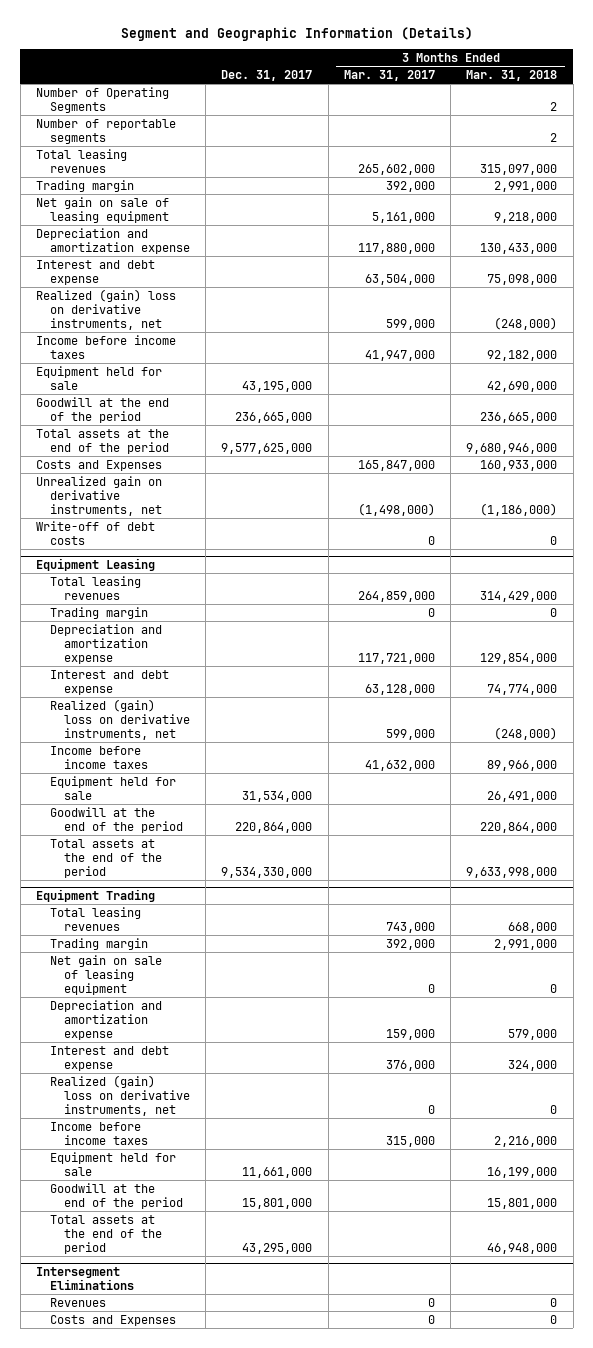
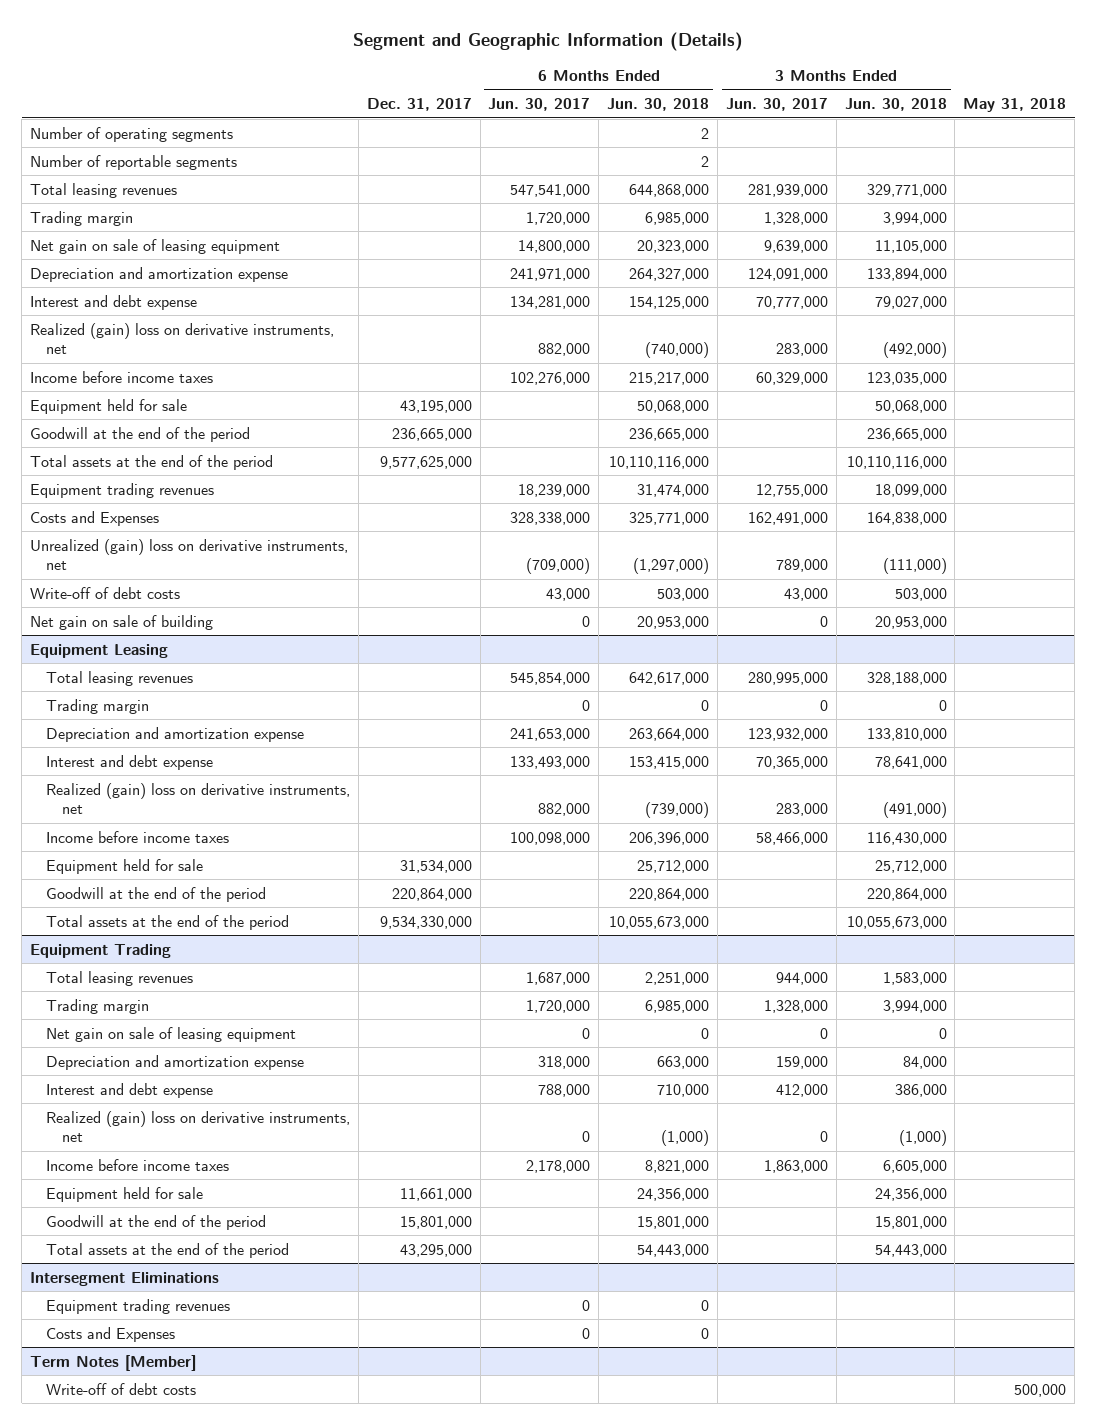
- | Dec. 31, 2017 | 3 Months Ended Mar. 31, 2017 | 3 Months Ended Mar. 31, 2018
+ | Dec. 31, 2017 | 6 Months Ended Jun. 30, 2017 | 6 Months Ended Jun. 30, 2018 | 3 Months Ended Jun. 30, 2017 | 3 Months Ended Jun. 30, 2018 | May 31, 2018
- Number of Operating Segments | | | 2
+ Number of operating segments | | | 2 | | |
+ Equipment trading revenues | | 18,239,000 | 31,474,000 | 12,755,000 | 18,099,000 |
- Unrealized gain on derivative instruments, net | | (1,498,000) | (1,186,000)
+ Unrealized (gain) loss on derivative instruments, net | | (709,000) | (1,297,000) | 789,000 | (111,000) |
+ Net gain on sale of building | | 0 | 20,953,000 | 0 | 20,953,000 |
@ Intersegment Eliminations
- Revenues | | 0 | 0
+ Equipment trading revenues | | 0 | 0 | | |
+ Term Notes [Member]
+ Write-off of debt costs | | | | | | 500,000

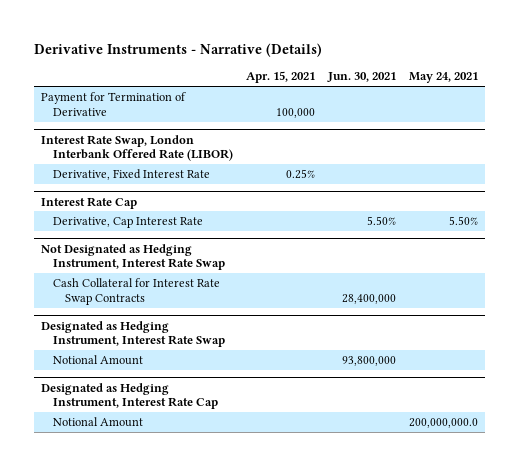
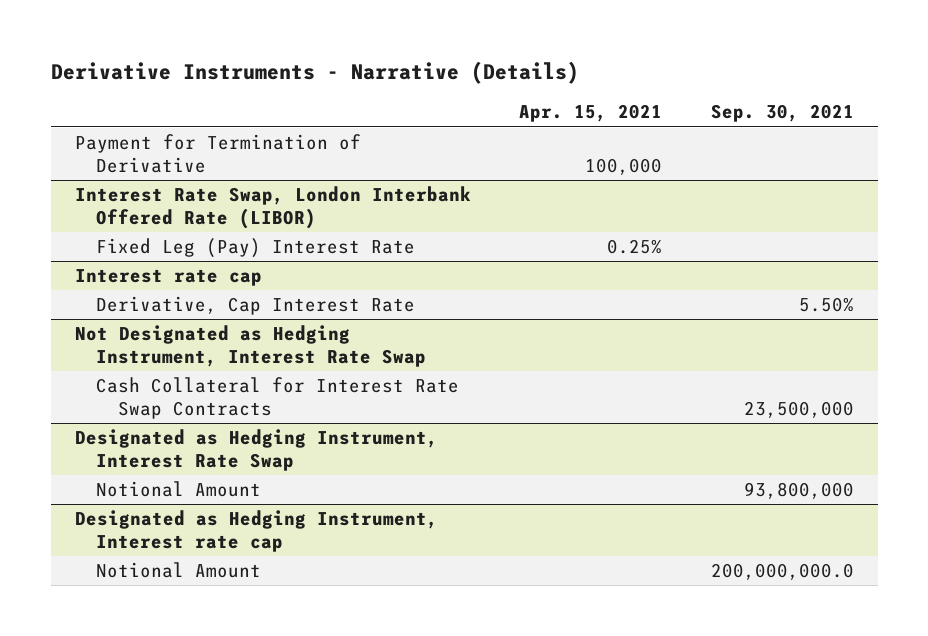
- | Apr. 15, 2021 | Jun. 30, 2021 | May 24, 2021
+ | Apr. 15, 2021 | Sep. 30, 2021
@ Interest Rate Swap, London Interbank Offered Rate (LIBOR)
- Derivative, Fixed Interest Rate | 0.25% | |
- Interest Rate Cap
@ Interest Rate Swap, London Interbank Offered Rate (LIBOR)
+ Fixed Leg (Pay) Interest Rate | 0.25% |
+ Interest rate cap
- Designated as Hedging Instrument, Interest Rate Cap
+ Designated as Hedging Instrument, Interest rate cap

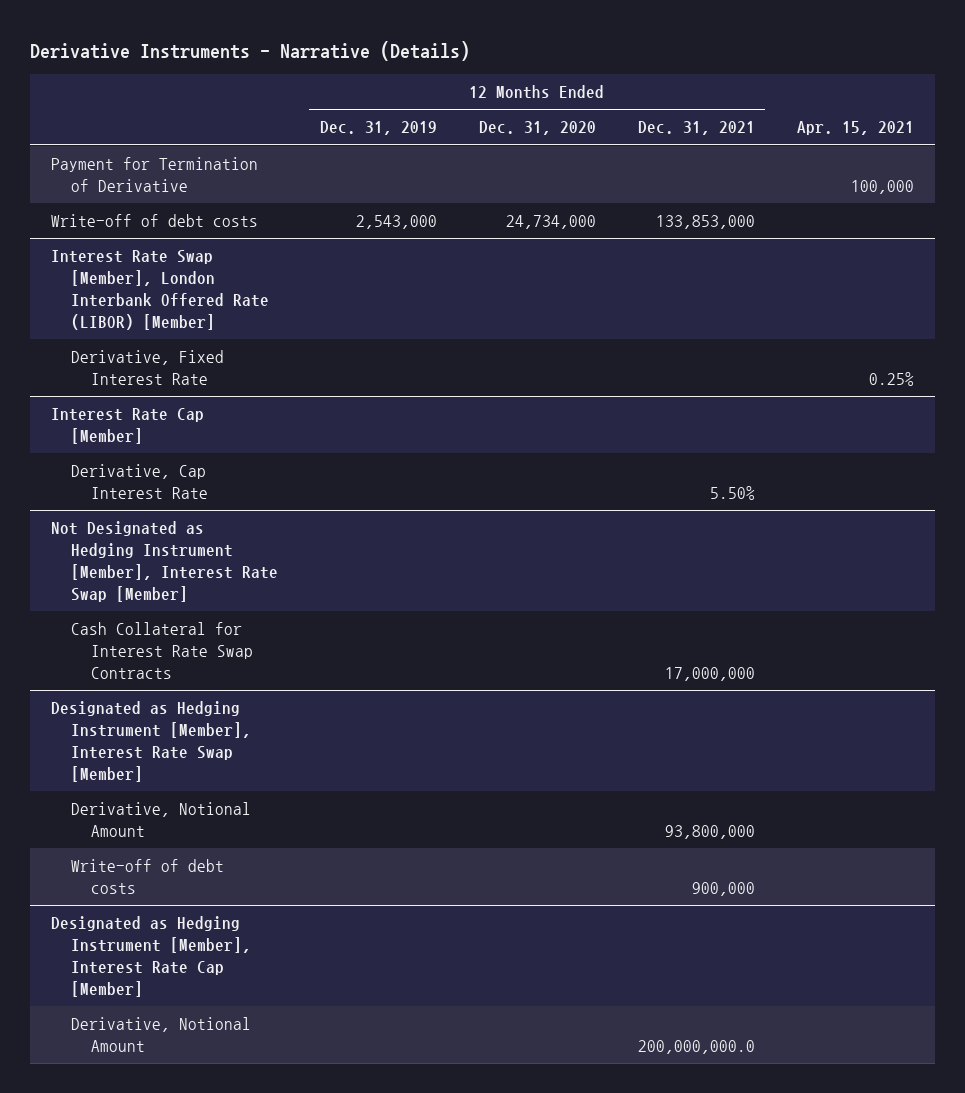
- | Apr. 15, 2021 | Sep. 30, 2021
+ | 12 Months Ended Dec. 31, 2019 | 12 Months Ended Dec. 31, 2020 | 12 Months Ended Dec. 31, 2021 | Apr. 15, 2021
- Interest Rate Swap, London Interbank Offered Rate (LIBOR)
- Fixed Leg (Pay) Interest Rate | 0.25% |
- Interest rate cap
+ Write-off of debt costs | 2,543,000 | 24,734,000 | 133,853,000 |
+ Interest Rate Swap [Member], London Interbank Offered Rate (LIBOR) [Member]
+ Derivative, Fixed Interest Rate | | | | 0.25%
+ Interest Rate Cap [Member]
- Not Designated as Hedging Instrument, Interest Rate Swap
+ Not Designated as Hedging Instrument [Member], Interest Rate Swap [Member]
- Designated as Hedging Instrument, Interest Rate Swap
- Notional Amount | | 93,800,000
- Designated as Hedging Instrument, Interest rate cap
- Notional Amount | | 200,000,000.0
+ Designated as Hedging Instrument [Member], Interest Rate Swap [Member]
+ Derivative, Notional Amount | | | 93,800,000 |
+ Write-off of debt costs | | | 900,000 |
+ Designated as Hedging Instrument [Member], Interest Rate Cap [Member]
+ Derivative, Notional Amount | | | 200,000,000.0 |

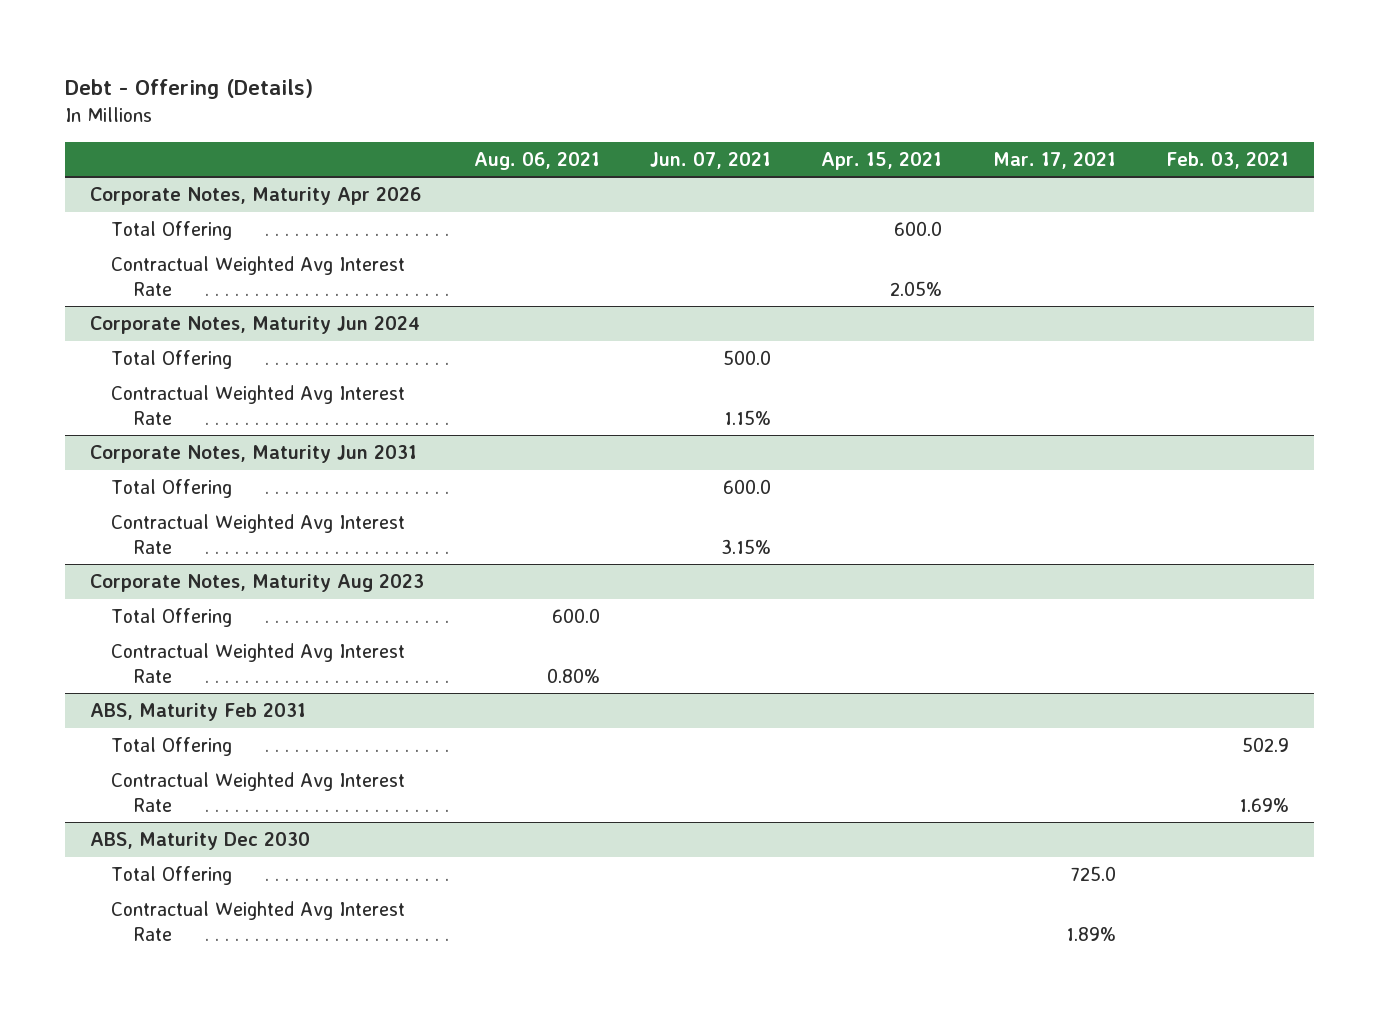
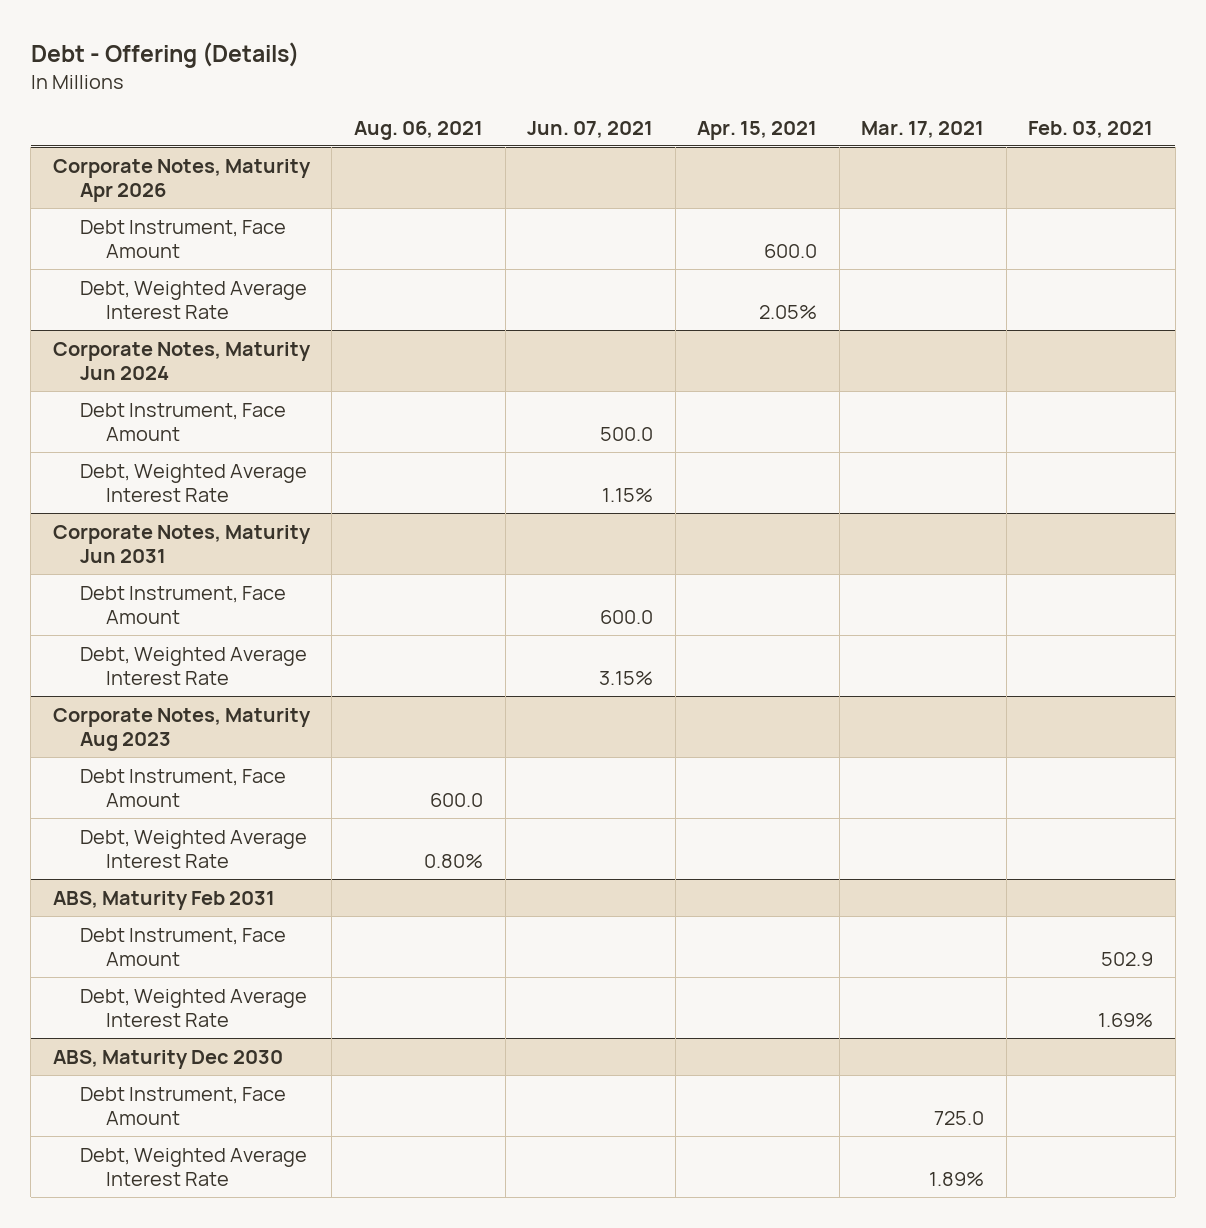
@ Corporate Notes, Maturity Apr 2026
- Total Offering | | | 600.0 | |
- Contractual Weighted Avg Interest Rate | | | 2.05% | |
+ Debt Instrument, Face Amount | | | 600.0 | |
+ Debt, Weighted Average Interest Rate | | | 2.05% | |
@ Corporate Notes, Maturity Jun 2024
- Total Offering | | 500.0 | | |
- Contractual Weighted Avg Interest Rate | | 1.15% | | |
+ Debt Instrument, Face Amount | | 500.0 | | |
+ Debt, Weighted Average Interest Rate | | 1.15% | | |
@ Corporate Notes, Maturity Jun 2031
- Total Offering | | 600.0 | | |
- Contractual Weighted Avg Interest Rate | | 3.15% | | |
+ Debt Instrument, Face Amount | | 600.0 | | |
+ Debt, Weighted Average Interest Rate | | 3.15% | | |
@ Corporate Notes, Maturity Aug 2023
- Total Offering | 600.0 | | | |
- Contractual Weighted Avg Interest Rate | 0.80% | | | |
+ Debt Instrument, Face Amount | 600.0 | | | |
+ Debt, Weighted Average Interest Rate | 0.80% | | | |
@ ABS, Maturity Feb 2031
- Total Offering | | | | | 502.9
- Contractual Weighted Avg Interest Rate | | | | | 1.69%
+ Debt Instrument, Face Amount | | | | | 502.9
+ Debt, Weighted Average Interest Rate | | | | | 1.69%
@ ABS, Maturity Dec 2030
- Total Offering | | | | 725.0 |
- Contractual Weighted Avg Interest Rate | | | | 1.89% |
+ Debt Instrument, Face Amount | | | | 725.0 |
+ Debt, Weighted Average Interest Rate | | | | 1.89% |

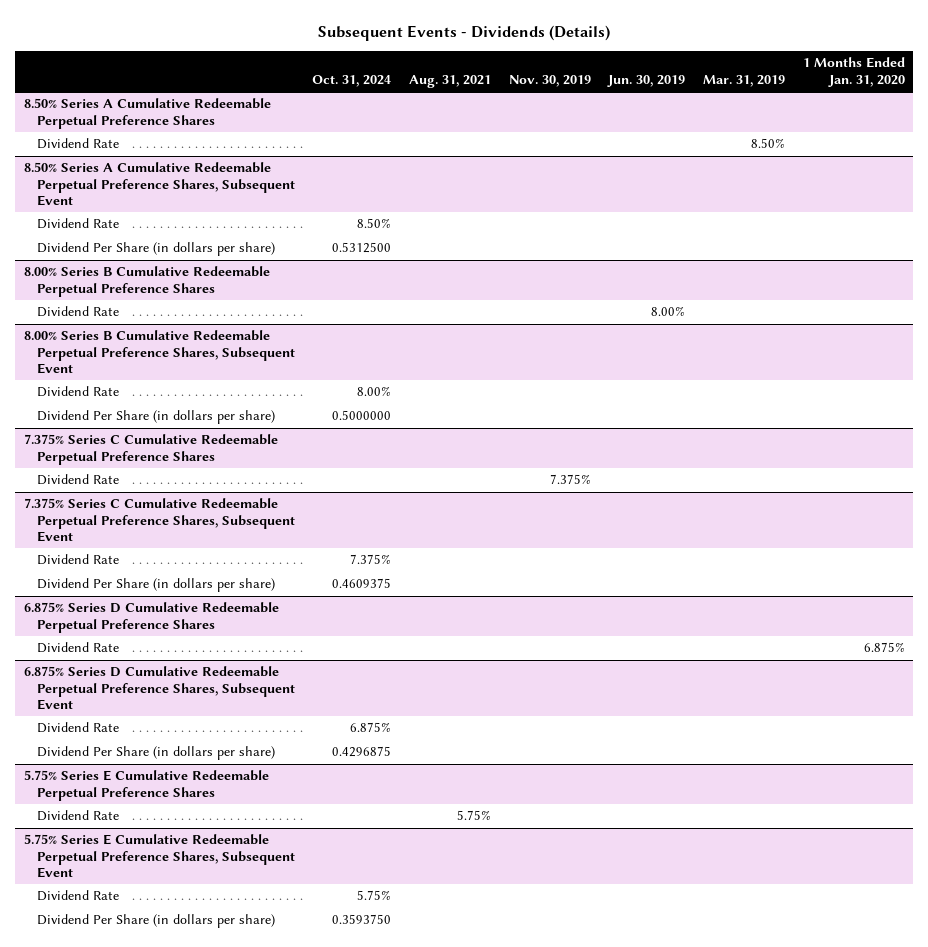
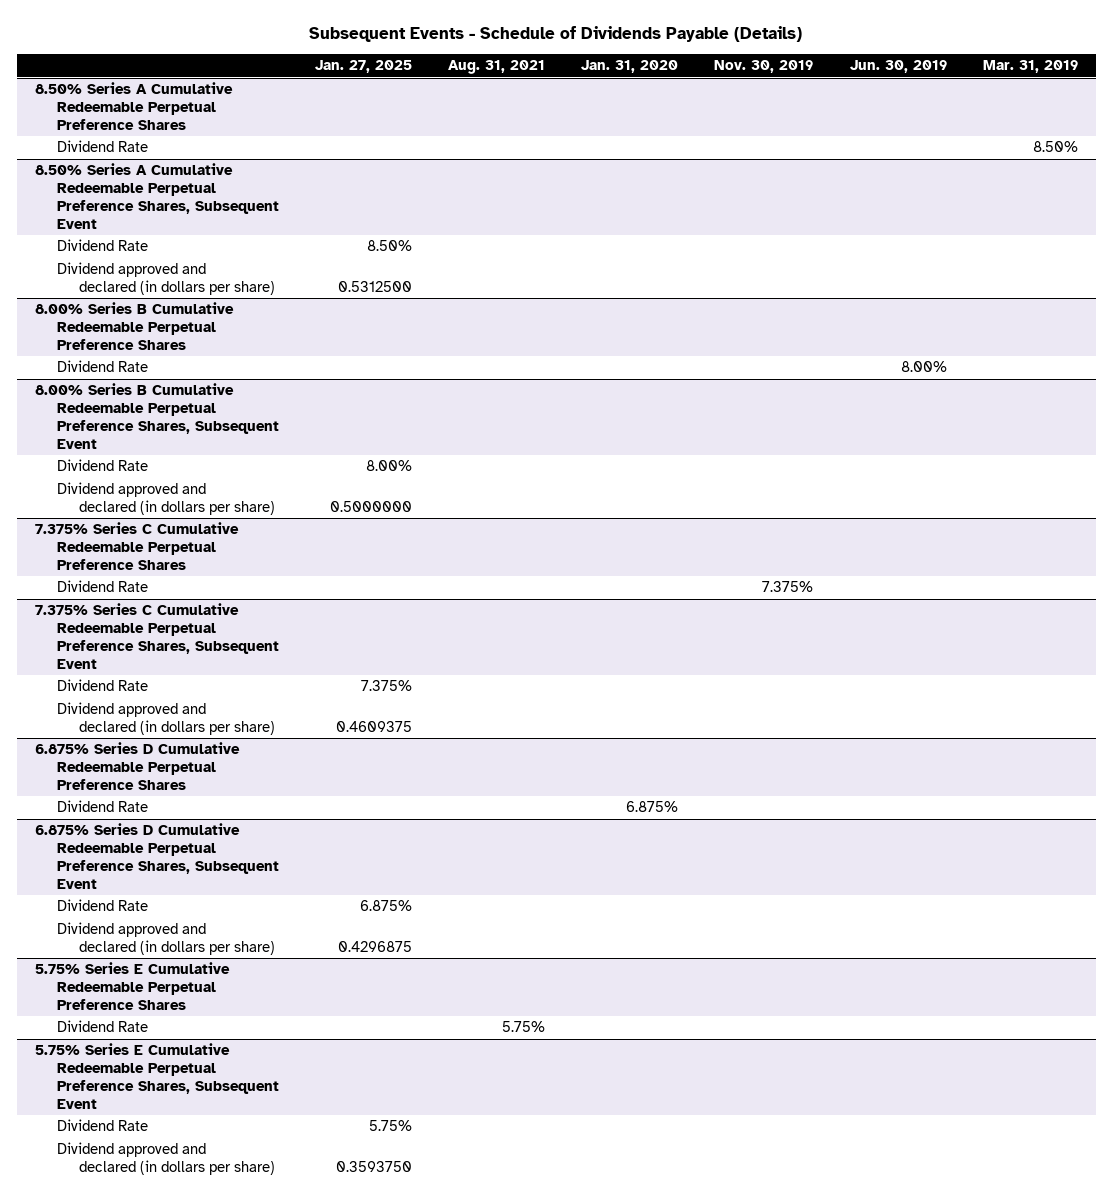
- Subsequent Events - Dividends (Details)
+ Subsequent Events - Schedule of Dividends Payable (Details)
- | Oct. 31, 2024 | Aug. 31, 2021 | Nov. 30, 2019 | Jun. 30, 2019 | Mar. 31, 2019 | 1 Months Ended Jan. 31, 2020
+ | Jan. 27, 2025 | Aug. 31, 2021 | Jan. 31, 2020 | Nov. 30, 2019 | Jun. 30, 2019 | Mar. 31, 2019
@ 8.50% Series A Cumulative Redeemable Perpetual Preference Shares, Subsequent Event
- Dividend Per Share (in dollars per share) | 0.5312500 | | | | |
+ Dividend approved and declared (in dollars per share) | 0.5312500 | | | | |
@ 8.00% Series B Cumulative Redeemable Perpetual Preference Shares, Subsequent Event
- Dividend Per Share (in dollars per share) | 0.5000000 | | | | |
+ Dividend approved and declared (in dollars per share) | 0.5000000 | | | | |
@ 7.375% Series C Cumulative Redeemable Perpetual Preference Shares, Subsequent Event
- Dividend Per Share (in dollars per share) | 0.4609375 | | | | |
+ Dividend approved and declared (in dollars per share) | 0.4609375 | | | | |
@ 6.875% Series D Cumulative Redeemable Perpetual Preference Shares, Subsequent Event
- Dividend Per Share (in dollars per share) | 0.4296875 | | | | |
+ Dividend approved and declared (in dollars per share) | 0.4296875 | | | | |
@ 5.75% Series E Cumulative Redeemable Perpetual Preference Shares, Subsequent Event
- Dividend Per Share (in dollars per share) | 0.3593750 | | | | |
+ Dividend approved and declared (in dollars per share) | 0.3593750 | | | | |

